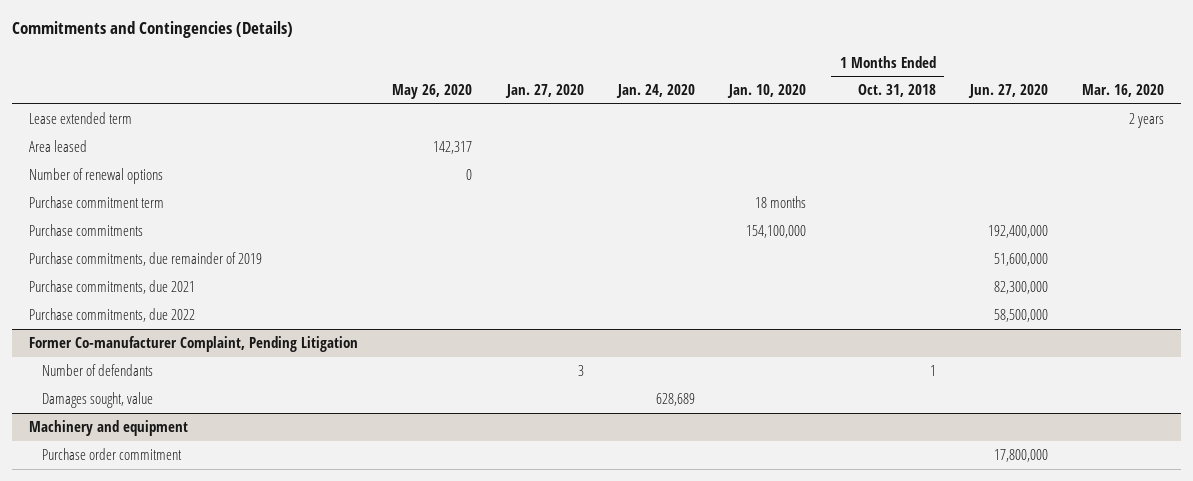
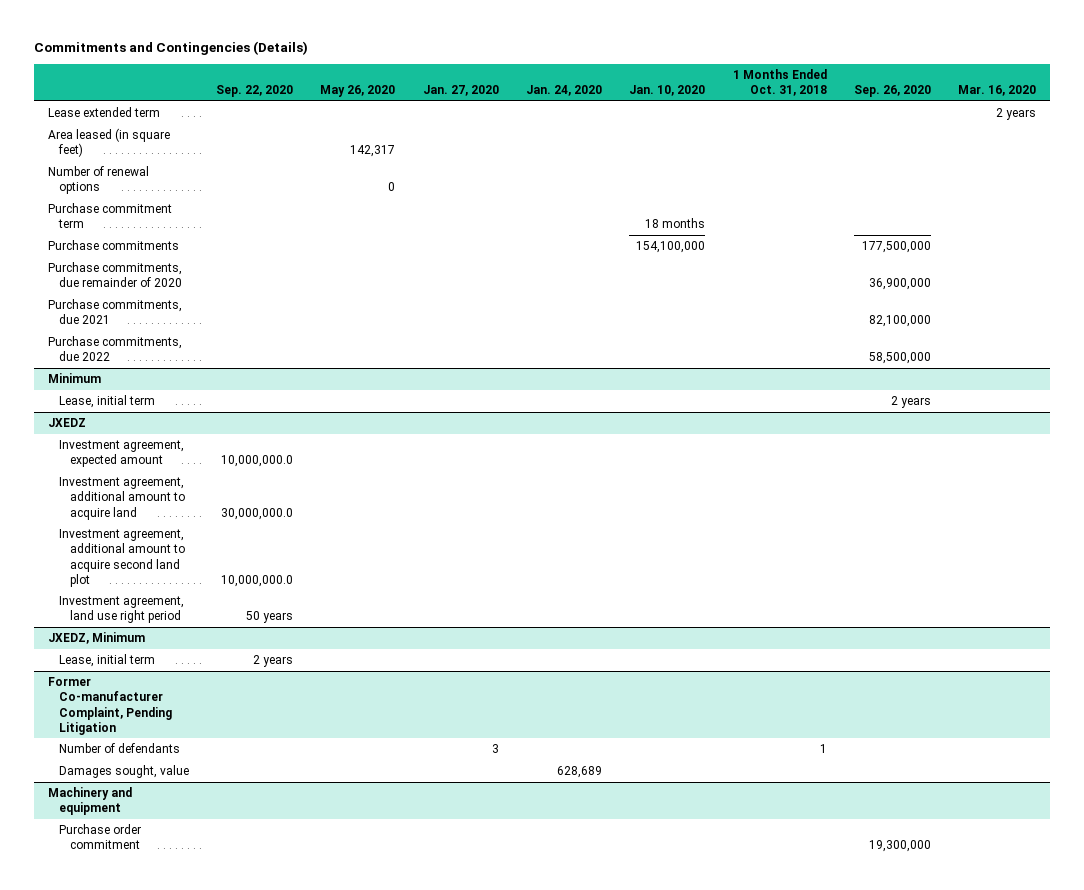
- | May 26, 2020 | Jan. 27, 2020 | Jan. 24, 2020 | Jan. 10, 2020 | 1 Months Ended Oct. 31, 2018 | Jun. 27, 2020 | Mar. 16, 2020
+ | Sep. 22, 2020 | May 26, 2020 | Jan. 27, 2020 | Jan. 24, 2020 | Jan. 10, 2020 | 1 Months Ended Oct. 31, 2018 | Sep. 26, 2020 | Mar. 16, 2020
- Area leased | 142,317 | | | | | |
+ Area leased (in square feet) | | 142,317 | | | | | |
- Purchase commitments, due remainder of 2019 | | | | | | 51,600,000 |
+ Purchase commitments, due remainder of 2020 | | | | | | | 36,900,000 |
+ Minimum
+ Lease, initial term | | | | | | | 2 years |
+ JXEDZ
+ Investment agreement, expected amount | 10,000,000.0 | | | | | | |
+ Investment agreement, additional amount to acquire land | 30,000,000.0 | | | | | | |
+ Investment agreement, additional amount to acquire second land plot | 10,000,000.0 | | | | | | |
+ Investment agreement, land use right period | 50 years | | | | | | |
+ JXEDZ, Minimum
+ Lease, initial term | 2 years | | | | | | |

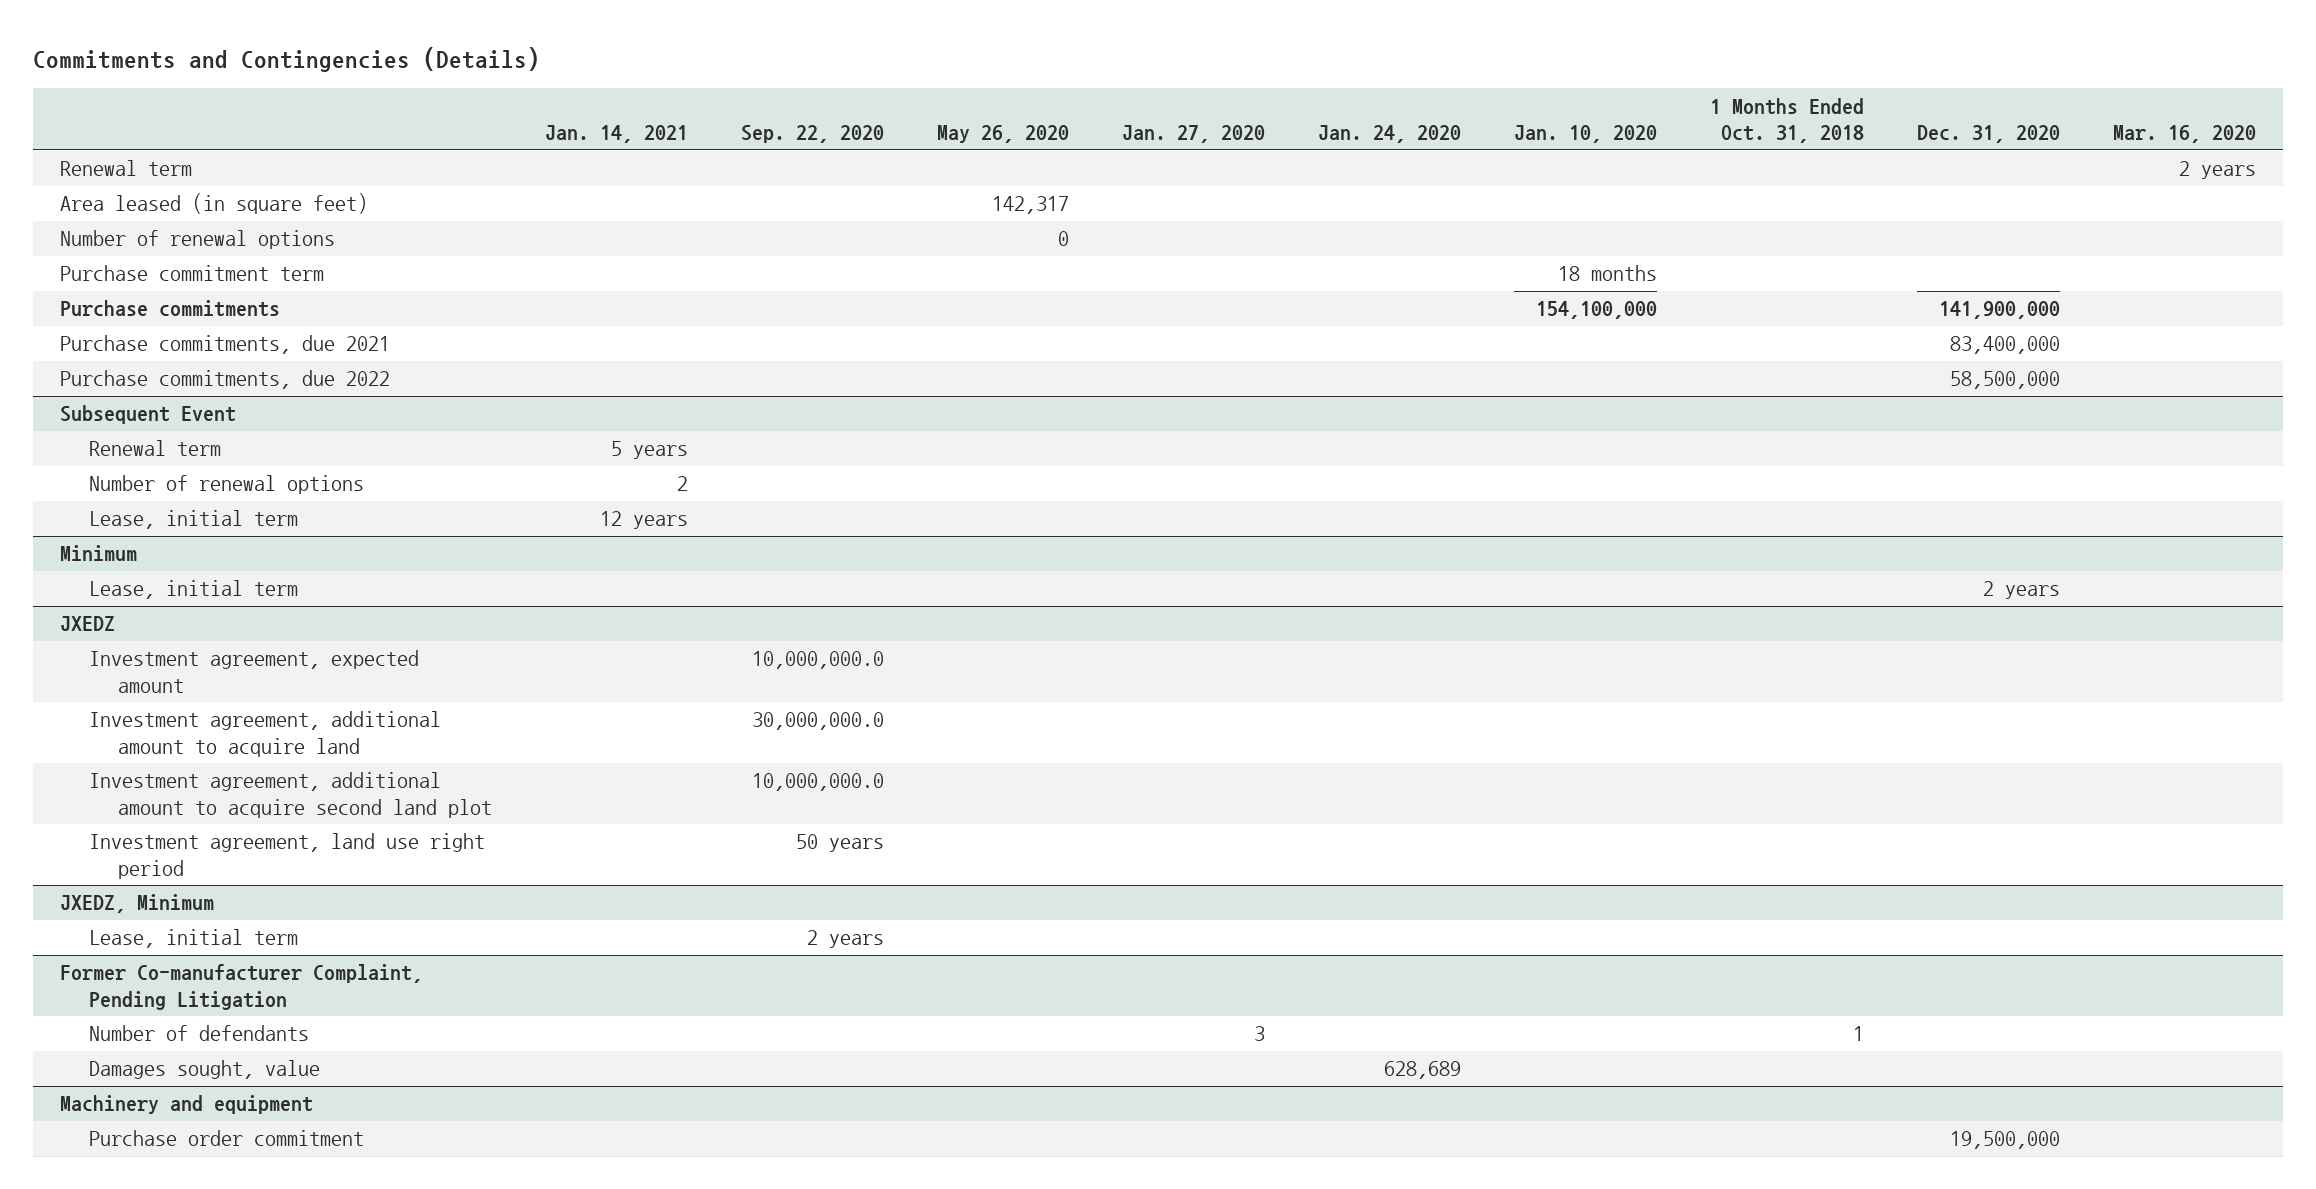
- | Sep. 22, 2020 | May 26, 2020 | Jan. 27, 2020 | Jan. 24, 2020 | Jan. 10, 2020 | 1 Months Ended Oct. 31, 2018 | Sep. 26, 2020 | Mar. 16, 2020
+ | Jan. 14, 2021 | Sep. 22, 2020 | May 26, 2020 | Jan. 27, 2020 | Jan. 24, 2020 | Jan. 10, 2020 | 1 Months Ended Oct. 31, 2018 | Dec. 31, 2020 | Mar. 16, 2020
- Lease extended term | | | | | | | | 2 years
+ Renewal term | | | | | | | | | 2 years
- Purchase commitments, due remainder of 2020 | | | | | | | 36,900,000 |
+ Subsequent Event
+ Renewal term | 5 years | | | | | | | |
+ Number of renewal options | 2 | | | | | | | |
+ Lease, initial term | 12 years | | | | | | | |

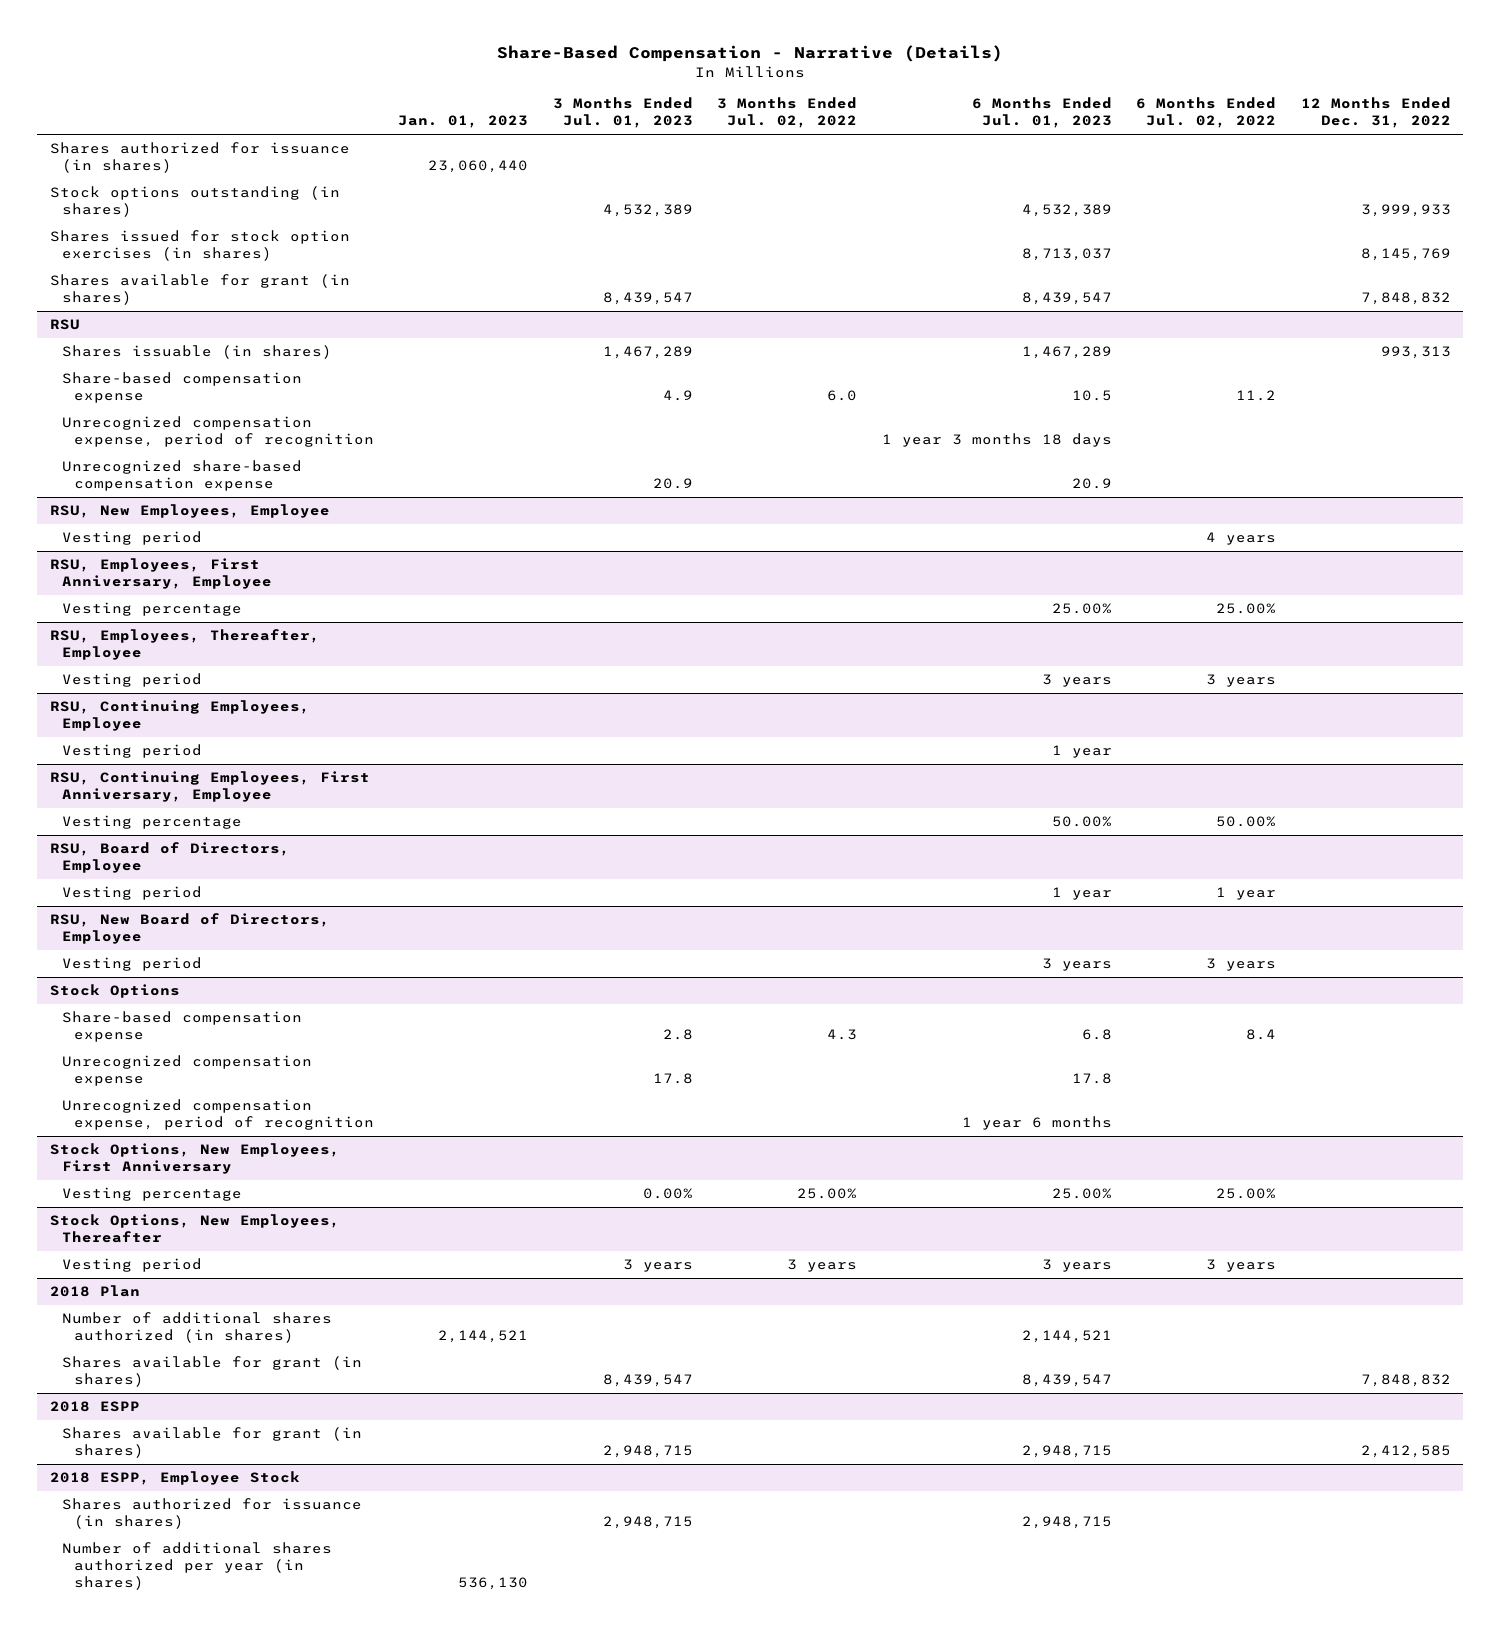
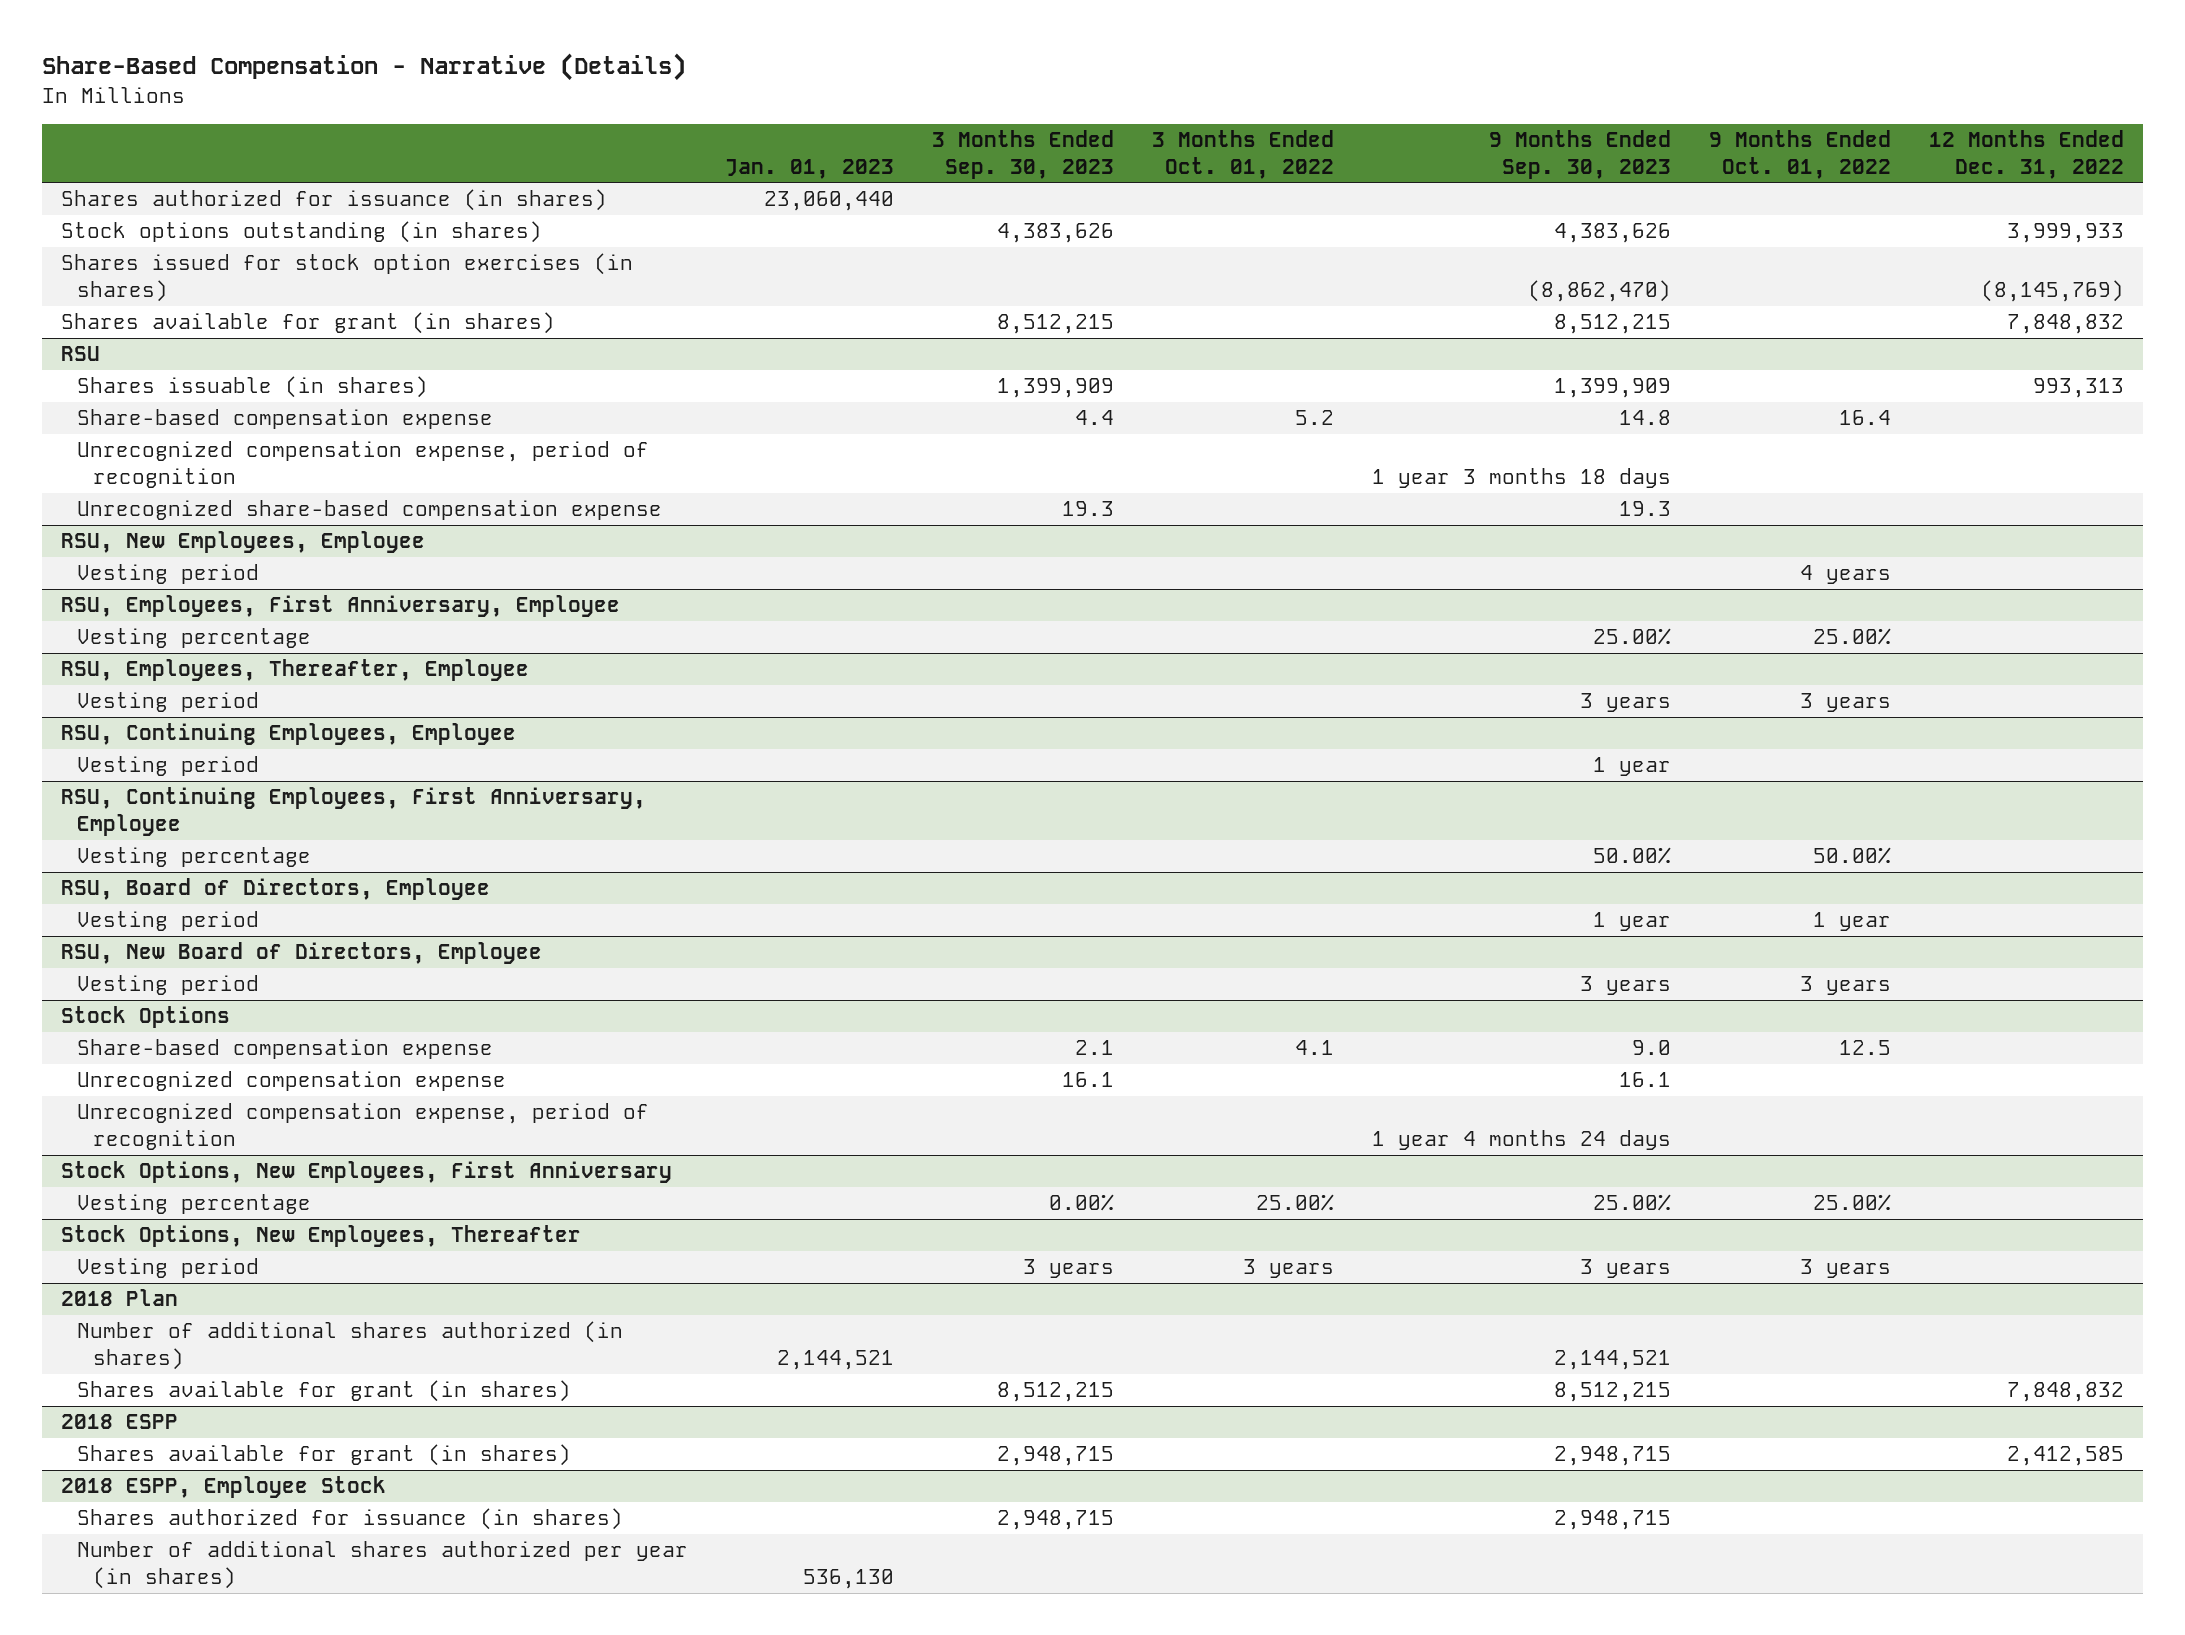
- | Jan. 01, 2023 | 3 Months Ended Jul. 01, 2023 | 3 Months Ended Jul. 02, 2022 | 6 Months Ended Jul. 01, 2023 | 6 Months Ended Jul. 02, 2022 | 12 Months Ended Dec. 31, 2022
+ | Jan. 01, 2023 | 3 Months Ended Sep. 30, 2023 | 3 Months Ended Oct. 01, 2022 | 9 Months Ended Sep. 30, 2023 | 9 Months Ended Oct. 01, 2022 | 12 Months Ended Dec. 31, 2022
- Shares issued for stock option exercises (in shares) | | | | 8,713,037 | | 8,145,769
+ Shares issued for stock option exercises (in shares) | | | | (8,862,470) | | (8,145,769)

